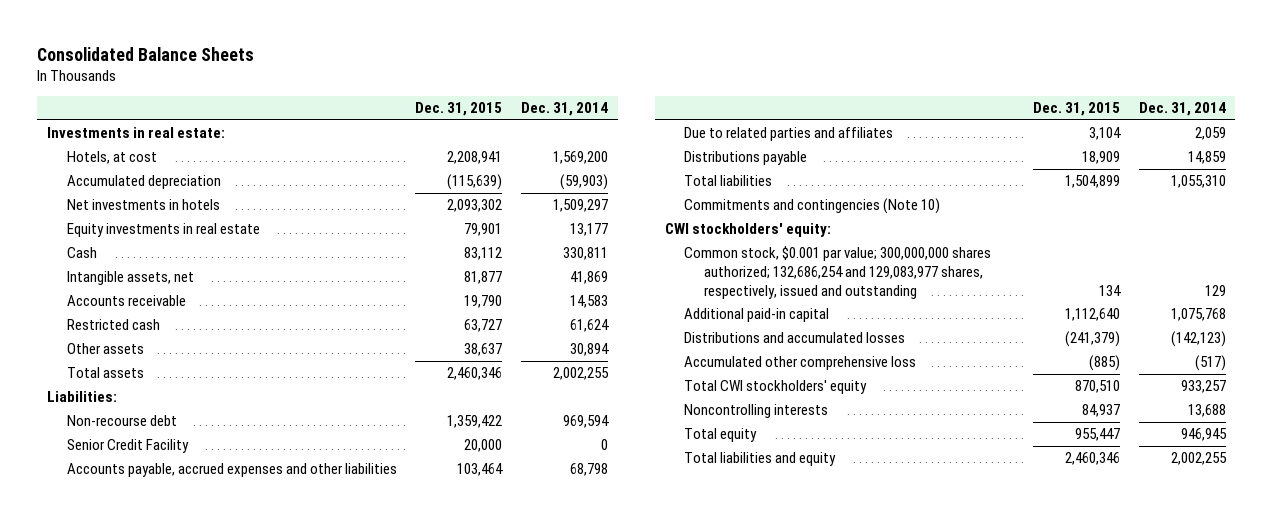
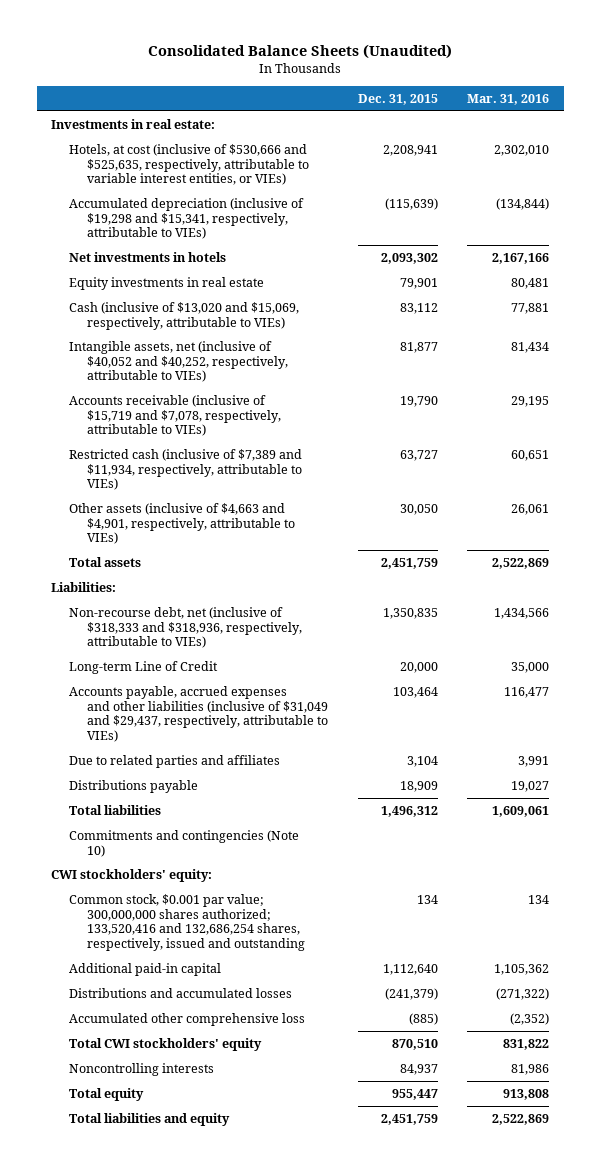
- Consolidated Balance Sheets
+ Consolidated Balance Sheets (Unaudited)
- | Dec. 31, 2015 | Dec. 31, 2014
+ | Dec. 31, 2015 | Mar. 31, 2016
- Hotels, at cost | 2,208,941 | 1,569,200
- Accumulated depreciation | (115,639) | (59,903)
+ Hotels, at cost (inclusive of $530,666 and $525,635, respectively, attributable to variable interest entities, or VIEs) | 2,208,941 | 2,302,010
+ Accumulated depreciation (inclusive of $19,298 and $15,341, respectively, attributable to VIEs) | (115,639) | (134,844)
- Cash | 83,112 | 330,811
- Intangible assets, net | 81,877 | 41,869
- Accounts receivable | 19,790 | 14,583
- Restricted cash | 63,727 | 61,624
- Other assets | 38,637 | 30,894
- Total assets | 2,460,346 | 2,002,255
+ Cash (inclusive of $13,020 and $15,069, respectively, attributable to VIEs) | 83,112 | 77,881
+ Intangible assets, net (inclusive of $40,052 and $40,252, respectively, attributable to VIEs) | 81,877 | 81,434
+ Accounts receivable (inclusive of $15,719 and $7,078, respectively, attributable to VIEs) | 19,790 | 29,195
+ Restricted cash (inclusive of $7,389 and $11,934, respectively, attributable to VIEs) | 63,727 | 60,651
+ Other assets (inclusive of $4,663 and $4,901, respectively, attributable to VIEs) | 30,050 | 26,061
+ Total assets | 2,451,759 | 2,522,869
- Non-recourse debt | 1,359,422 | 969,594
- Senior Credit Facility | 20,000 | 0
- Accounts payable, accrued expenses and other liabilities | 103,464 | 68,798
+ Non-recourse debt, net (inclusive of $318,333 and $318,936, respectively, attributable to VIEs) | 1,350,835 | 1,434,566
+ Long-term Line of Credit | 20,000 | 35,000
+ Accounts payable, accrued expenses and other liabilities (inclusive of $31,049 and $29,437, respectively, attributable to VIEs) | 103,464 | 116,477
- Total liabilities | 1,504,899 | 1,055,310
+ Total liabilities | 1,496,312 | 1,609,061
- Common stock, $0.001 par value; 300,000,000 shares authorized; 132,686,254 and 129,083,977 shares, respectively, issued and outstanding | 134 | 129
+ Common stock, $0.001 par value; 300,000,000 shares authorized; 133,520,416 and 132,686,254 shares, respectively, issued and outstanding | 134 | 134
- Total liabilities and equity | 2,460,346 | 2,002,255
+ Total liabilities and equity | 2,451,759 | 2,522,869

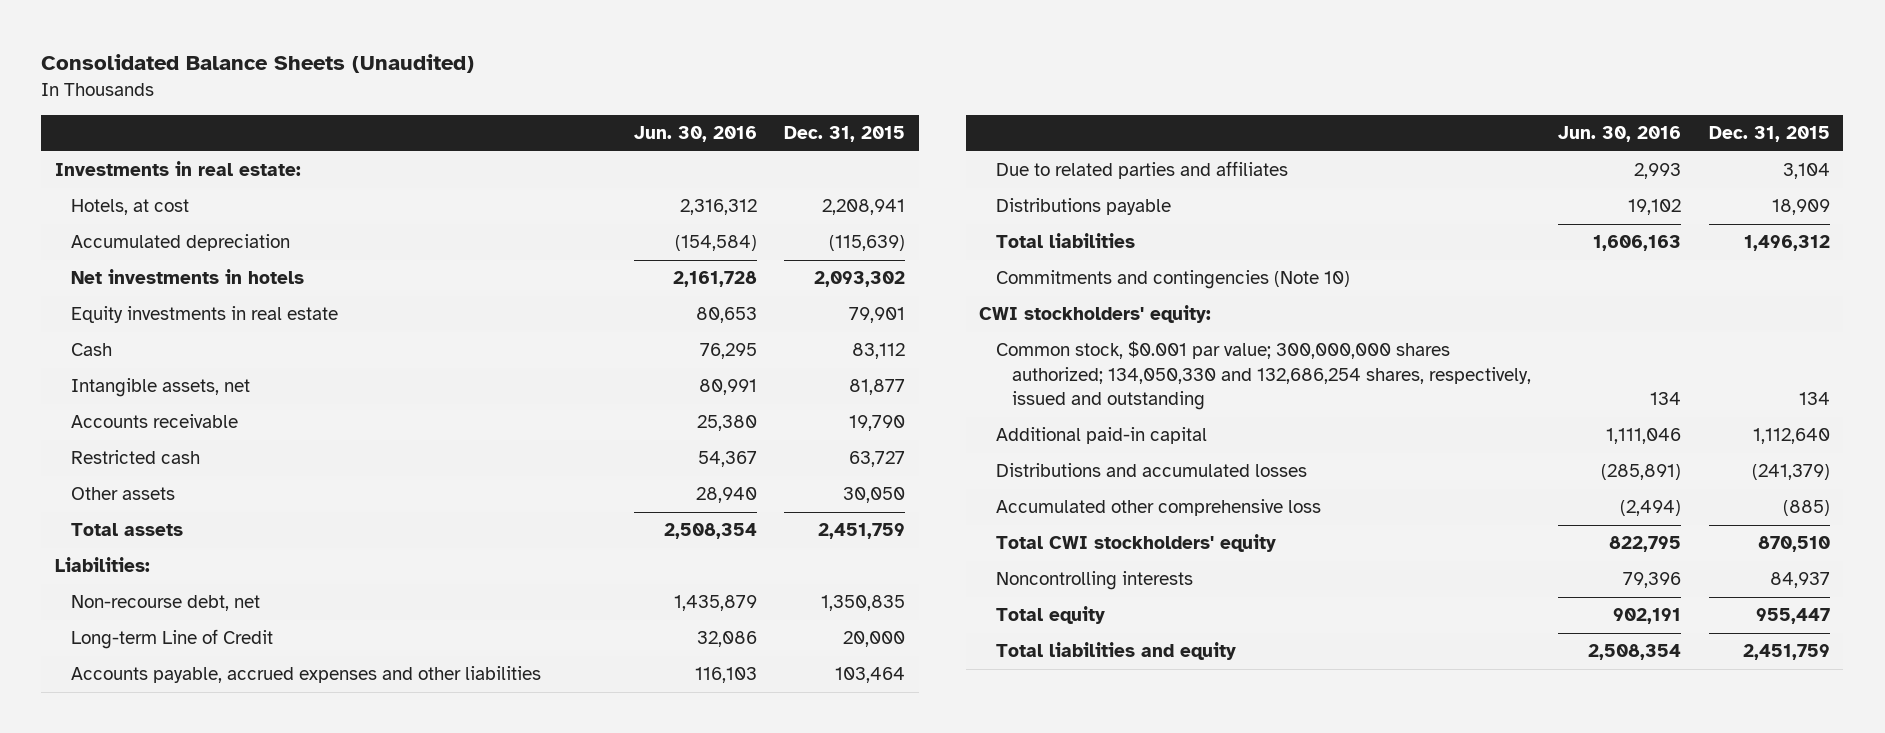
- | Dec. 31, 2015 | Mar. 31, 2016
+ | Jun. 30, 2016 | Dec. 31, 2015
- Hotels, at cost (inclusive of $530,666 and $525,635, respectively, attributable to variable interest entities, or VIEs) | 2,208,941 | 2,302,010
- Accumulated depreciation (inclusive of $19,298 and $15,341, respectively, attributable to VIEs) | (115,639) | (134,844)
+ Hotels, at cost | 2,316,312 | 2,208,941
+ Accumulated depreciation | (154,584) | (115,639)
- Cash (inclusive of $13,020 and $15,069, respectively, attributable to VIEs) | 83,112 | 77,881
- Intangible assets, net (inclusive of $40,052 and $40,252, respectively, attributable to VIEs) | 81,877 | 81,434
- Accounts receivable (inclusive of $15,719 and $7,078, respectively, attributable to VIEs) | 19,790 | 29,195
- Restricted cash (inclusive of $7,389 and $11,934, respectively, attributable to VIEs) | 63,727 | 60,651
- Other assets (inclusive of $4,663 and $4,901, respectively, attributable to VIEs) | 30,050 | 26,061
+ Cash | 76,295 | 83,112
+ Intangible assets, net | 80,991 | 81,877
+ Accounts receivable | 25,380 | 19,790
+ Restricted cash | 54,367 | 63,727
+ Other assets | 28,940 | 30,050
- Non-recourse debt, net (inclusive of $318,333 and $318,936, respectively, attributable to VIEs) | 1,350,835 | 1,434,566
+ Non-recourse debt, net | 1,435,879 | 1,350,835
- Accounts payable, accrued expenses and other liabilities (inclusive of $31,049 and $29,437, respectively, attributable to VIEs) | 103,464 | 116,477
+ Accounts payable, accrued expenses and other liabilities | 116,103 | 103,464
- Common stock, $0.001 par value; 300,000,000 shares authorized; 133,520,416 and 132,686,254 shares, respectively, issued and outstanding | 134 | 134
+ Common stock, $0.001 par value; 300,000,000 shares authorized; 134,050,330 and 132,686,254 shares, respectively, issued and outstanding | 134 | 134

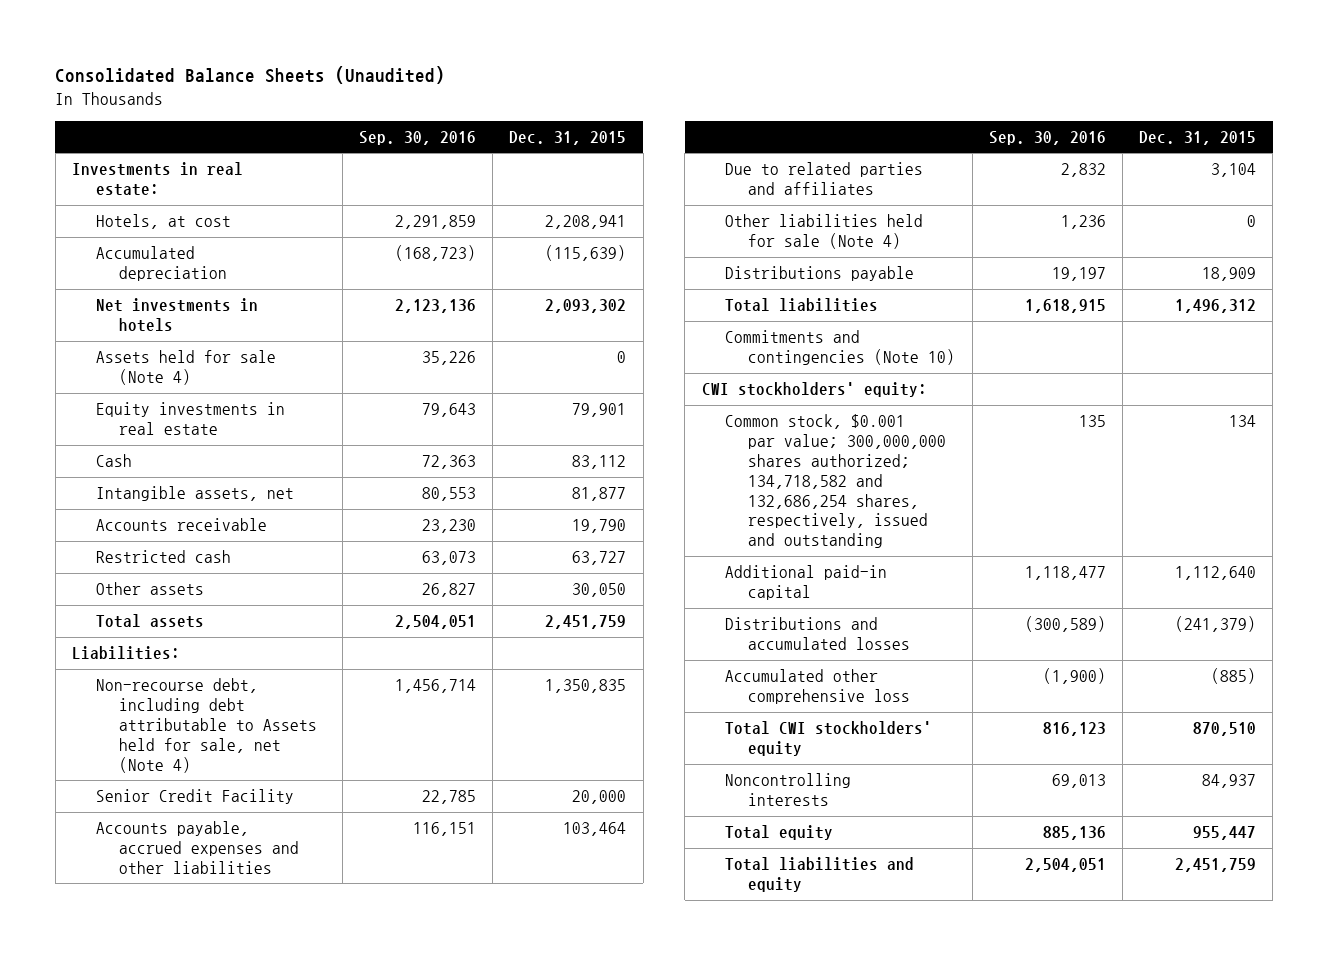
- | Jun. 30, 2016 | Dec. 31, 2015
+ | Sep. 30, 2016 | Dec. 31, 2015
+ Assets held for sale (Note 4) | 35,226 | 0
- Non-recourse debt, net | 1,435,879 | 1,350,835
- Long-term Line of Credit | 32,086 | 20,000
+ Non-recourse debt, including debt attributable to Assets held for sale, net (Note 4) | 1,456,714 | 1,350,835
+ Senior Credit Facility | 22,785 | 20,000
+ Other liabilities held for sale (Note 4) | 1,236 | 0
- Common stock, $0.001 par value; 300,000,000 shares authorized; 134,050,330 and 132,686,254 shares, respectively, issued and outstanding | 134 | 134
+ Common stock, $0.001 par value; 300,000,000 shares authorized; 134,718,582 and 132,686,254 shares, respectively, issued and outstanding | 135 | 134

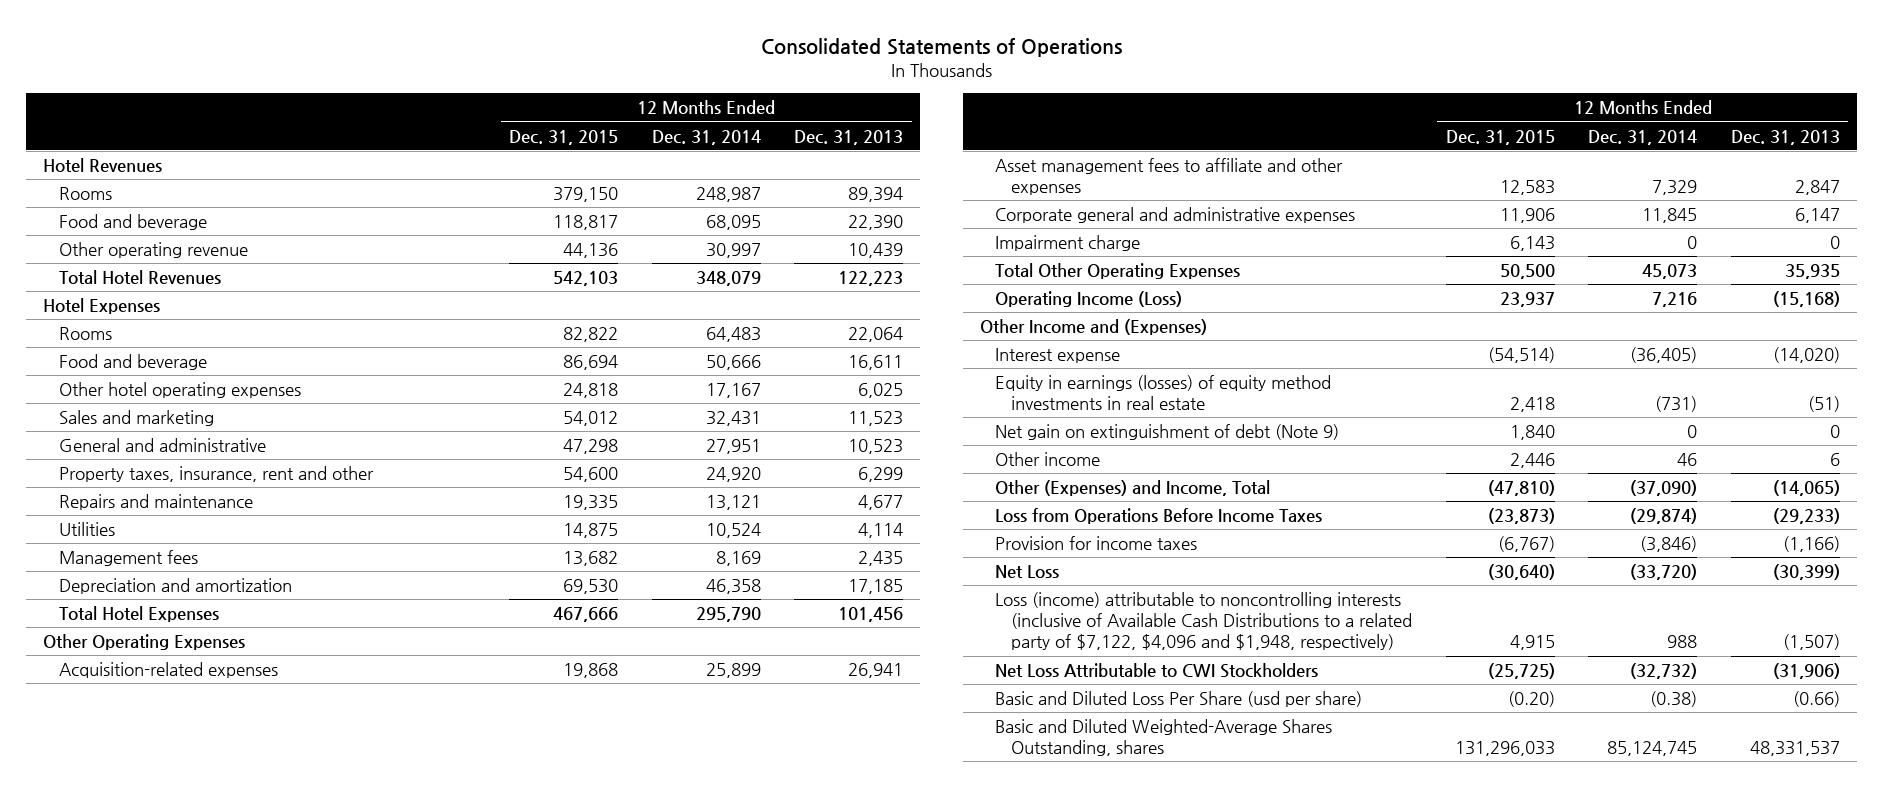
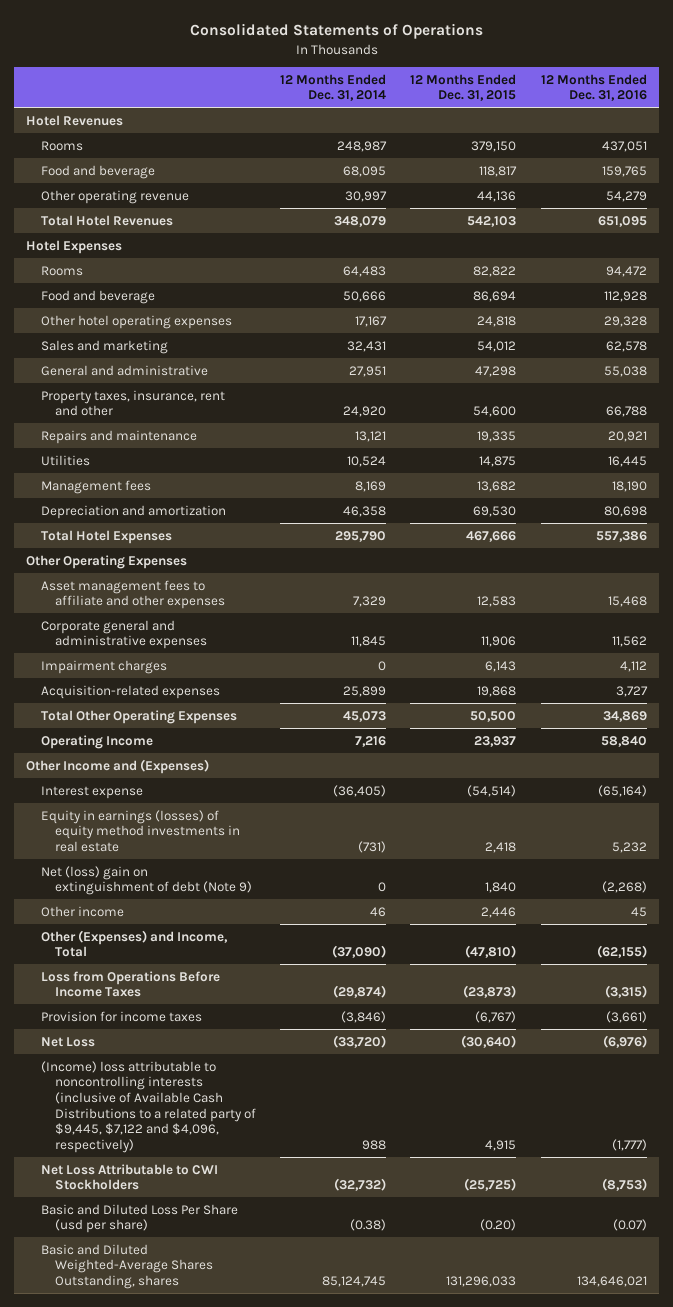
- | 12 Months Ended Dec. 31, 2015 | 12 Months Ended Dec. 31, 2014 | 12 Months Ended Dec. 31, 2013
+ | 12 Months Ended Dec. 31, 2014 | 12 Months Ended Dec. 31, 2015 | 12 Months Ended Dec. 31, 2016
- Impairment charge | 6,143 | 0 | 0
+ Impairment charges | 0 | 6,143 | 4,112
moved down: Acquisition-related expenses | 25,899 | 19,868 | 3,727
- Operating Income (Loss) | 23,937 | 7,216 | (15,168)
+ Operating Income | 7,216 | 23,937 | 58,840
- Net gain on extinguishment of debt (Note 9) | 1,840 | 0 | 0
+ Net (loss) gain on extinguishment of debt (Note 9) | 0 | 1,840 | (2,268)
- Loss (income) attributable to noncontrolling interests (inclusive of Available Cash Distributions to a related party of $7,122, $4,096 and $1,948, respectively) | 4,915 | 988 | (1,507)
+ (Income) loss attributable to noncontrolling interests (inclusive of Available Cash Distributions to a related party of $9,445, $7,122 and $4,096, respectively) | 988 | 4,915 | (1,777)

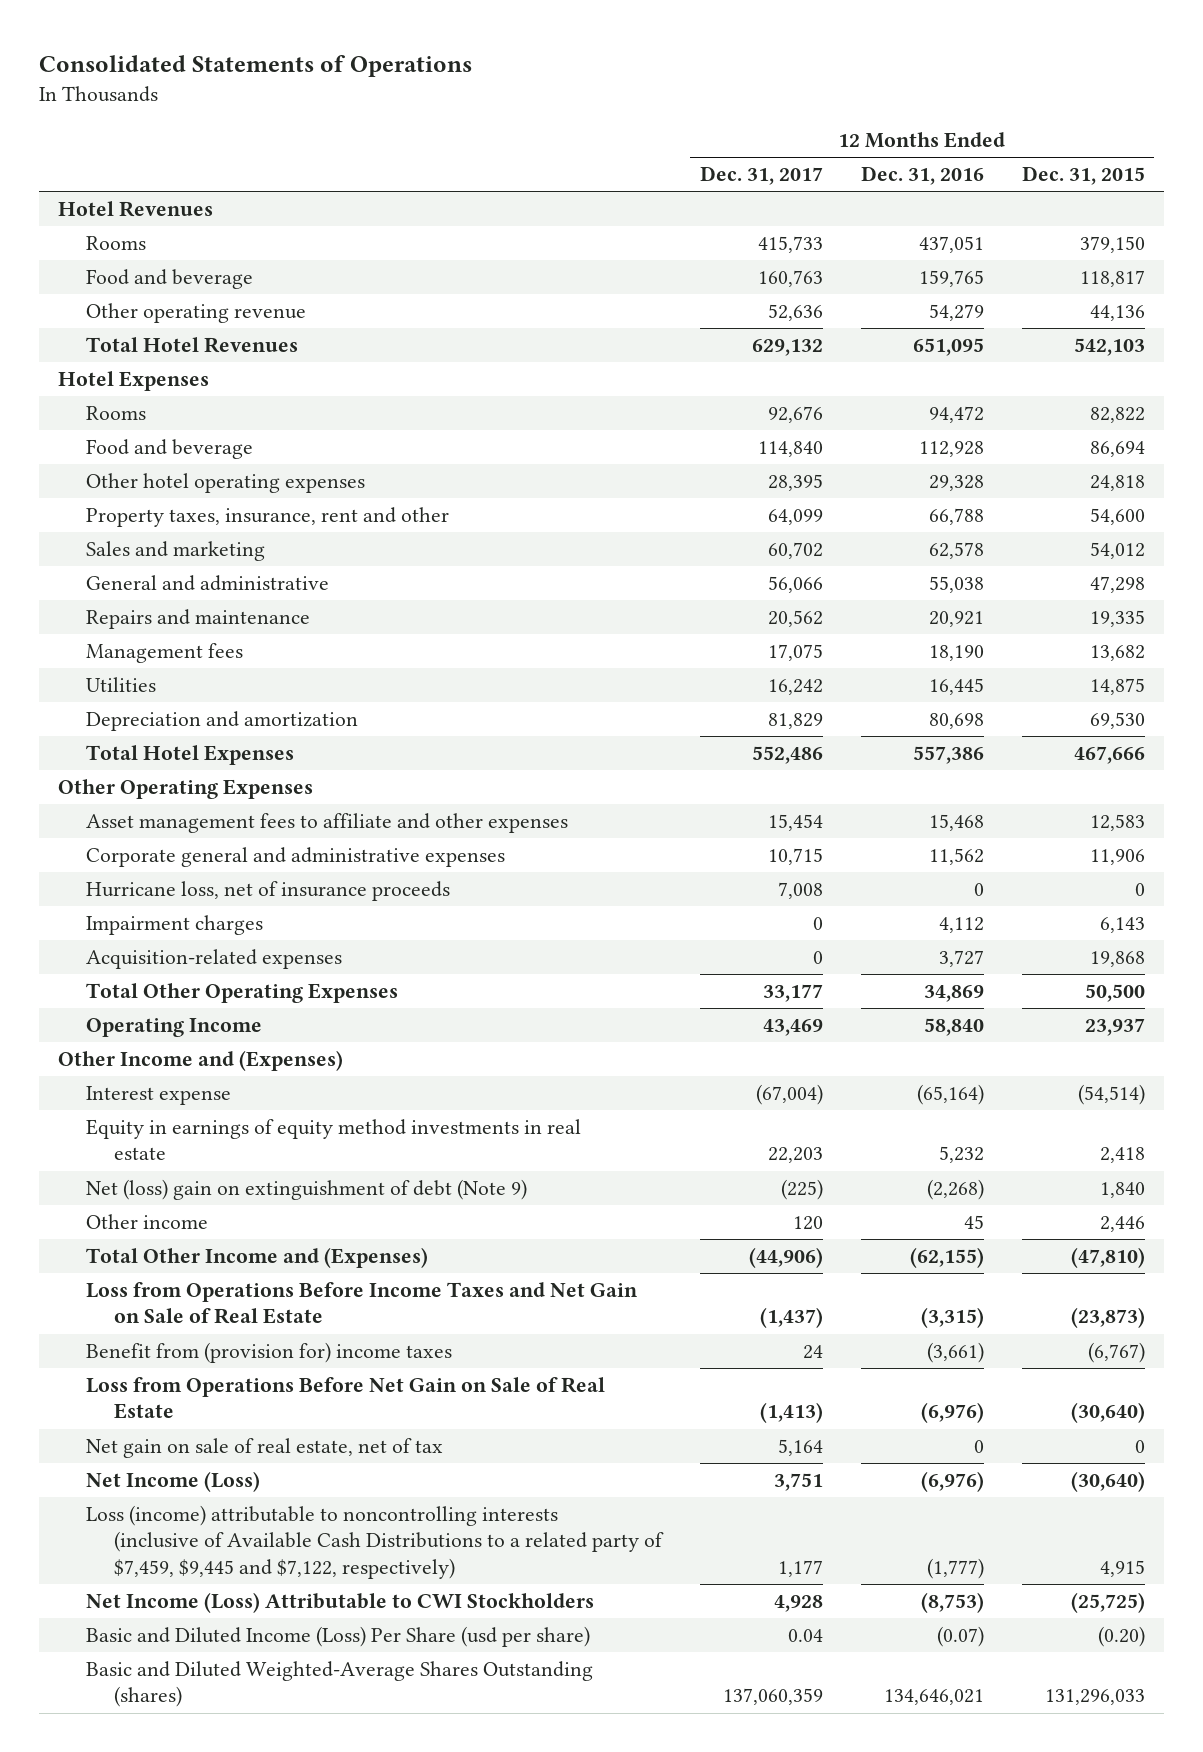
- | 12 Months Ended Dec. 31, 2014 | 12 Months Ended Dec. 31, 2015 | 12 Months Ended Dec. 31, 2016
+ | 12 Months Ended Dec. 31, 2017 | 12 Months Ended Dec. 31, 2016 | 12 Months Ended Dec. 31, 2015
moved up: Property taxes, insurance, rent and other | 64,099 | 66,788 | 54,600
moved down: Utilities | 16,242 | 16,445 | 14,875
+ Hurricane loss, net of insurance proceeds | 7,008 | 0 | 0
- Equity in earnings (losses) of equity method investments in real estate | (731) | 2,418 | 5,232
+ Equity in earnings of equity method investments in real estate | 22,203 | 5,232 | 2,418
- Other (Expenses) and Income, Total | (37,090) | (47,810) | (62,155)
- Loss from Operations Before Income Taxes | (29,874) | (23,873) | (3,315)
- Provision for income taxes | (3,846) | (6,767) | (3,661)
- Net Loss | (33,720) | (30,640) | (6,976)
- (Income) loss attributable to noncontrolling interests (inclusive of Available Cash Distributions to a related party of $9,445, $7,122 and $4,096, respectively) | 988 | 4,915 | (1,777)
- Net Loss Attributable to CWI Stockholders | (32,732) | (25,725) | (8,753)
- Basic and Diluted Loss Per Share (usd per share) | (0.38) | (0.20) | (0.07)
- Basic and Diluted Weighted-Average Shares Outstanding, shares | 85,124,745 | 131,296,033 | 134,646,021
+ Total Other Income and (Expenses) | (44,906) | (62,155) | (47,810)
+ Loss from Operations Before Income Taxes and Net Gain on Sale of Real Estate | (1,437) | (3,315) | (23,873)
+ Benefit from (provision for) income taxes | 24 | (3,661) | (6,767)
+ Loss from Operations Before Net Gain on Sale of Real Estate | (1,413) | (6,976) | (30,640)
+ Net gain on sale of real estate, net of tax | 5,164 | 0 | 0
+ Net Income (Loss) | 3,751 | (6,976) | (30,640)
+ Loss (income) attributable to noncontrolling interests (inclusive of Available Cash Distributions to a related party of $7,459, $9,445 and $7,122, respectively) | 1,177 | (1,777) | 4,915
+ Net Income (Loss) Attributable to CWI Stockholders | 4,928 | (8,753) | (25,725)
+ Basic and Diluted Income (Loss) Per Share (usd per share) | 0.04 | (0.07) | (0.20)
+ Basic and Diluted Weighted-Average Shares Outstanding (shares) | 137,060,359 | 134,646,021 | 131,296,033

